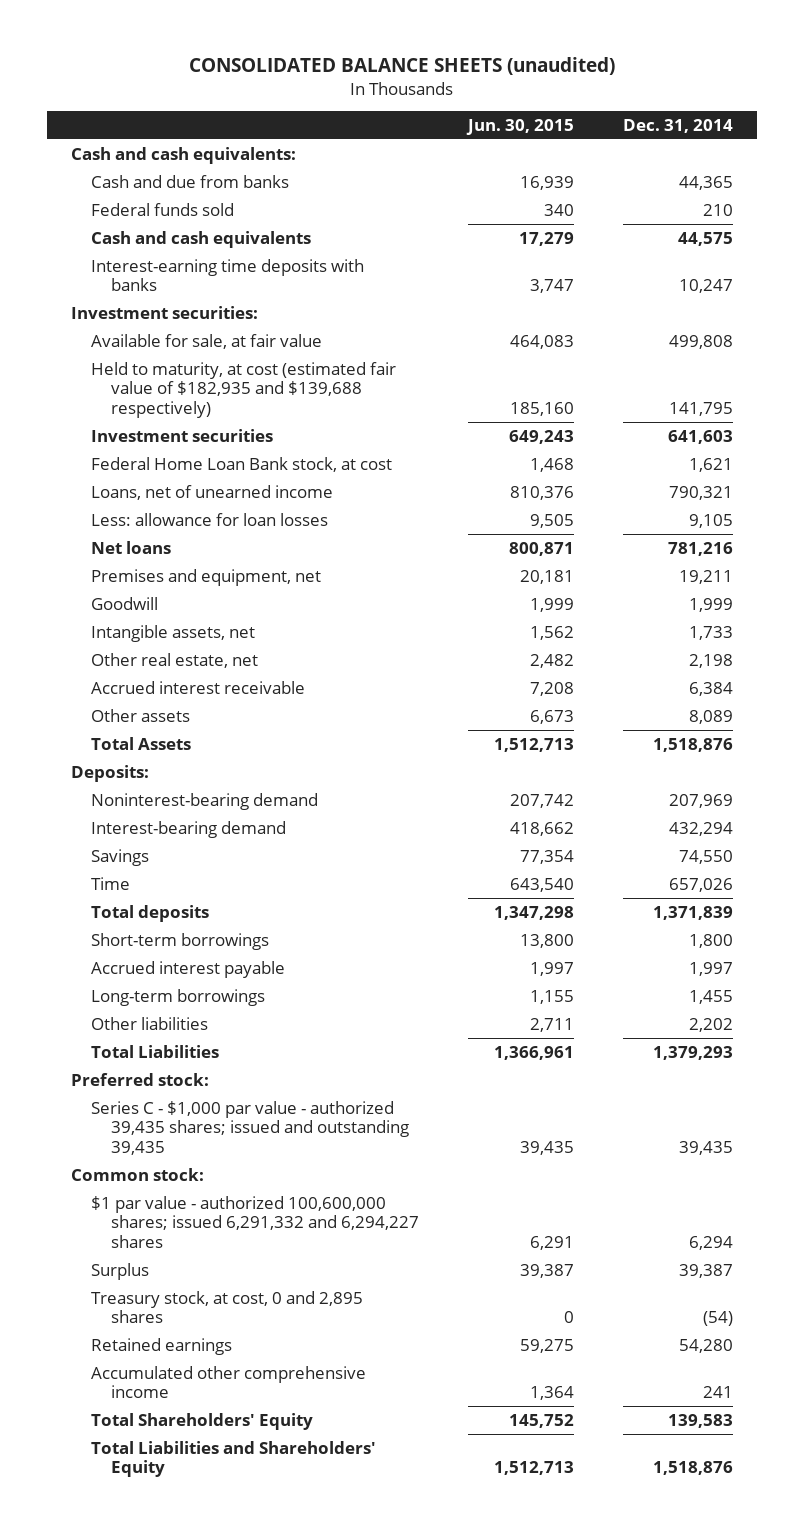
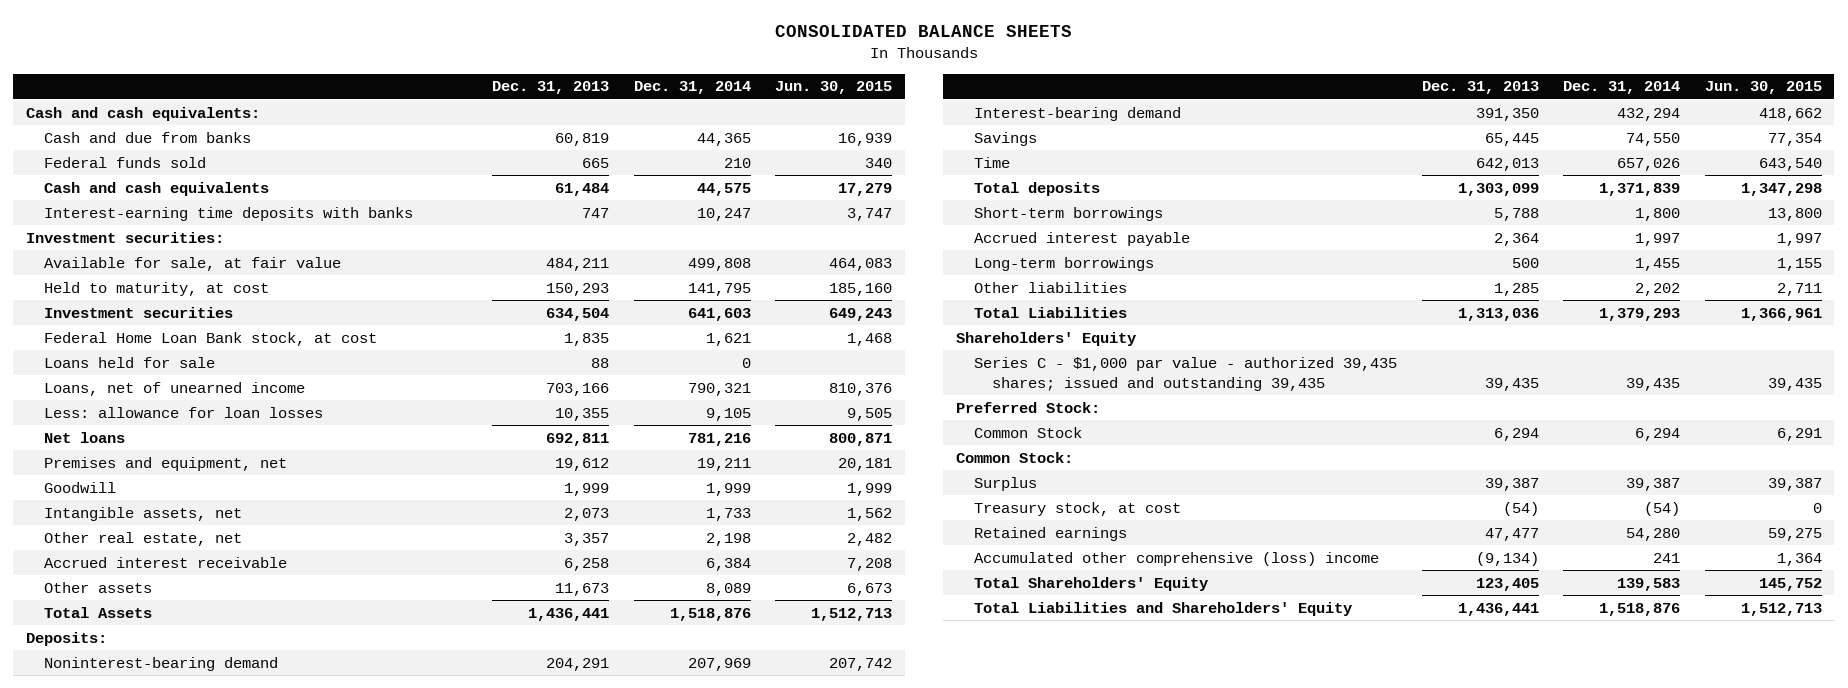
- CONSOLIDATED BALANCE SHEETS (unaudited)
+ CONSOLIDATED BALANCE SHEETS
- | Jun. 30, 2015 | Dec. 31, 2014
+ | Dec. 31, 2013 | Dec. 31, 2014 | Jun. 30, 2015
- Held to maturity, at cost (estimated fair value of $182,935 and $139,688 respectively) | 185,160 | 141,795
+ Held to maturity, at cost | 150,293 | 141,795 | 185,160
+ Loans held for sale | 88 | 0 |
- Preferred stock:
+ Shareholders' Equity
- Common stock:
- $1 par value - authorized 100,600,000 shares; issued 6,291,332 and 6,294,227 shares | 6,291 | 6,294
+ Preferred Stock:
+ Common Stock | 6,294 | 6,294 | 6,291
+ Common Stock:
- Treasury stock, at cost, 0 and 2,895 shares | 0 | (54)
+ Treasury stock, at cost | (54) | (54) | 0
- Accumulated other comprehensive income | 1,364 | 241
+ Accumulated other comprehensive (loss) income | (9,134) | 241 | 1,364

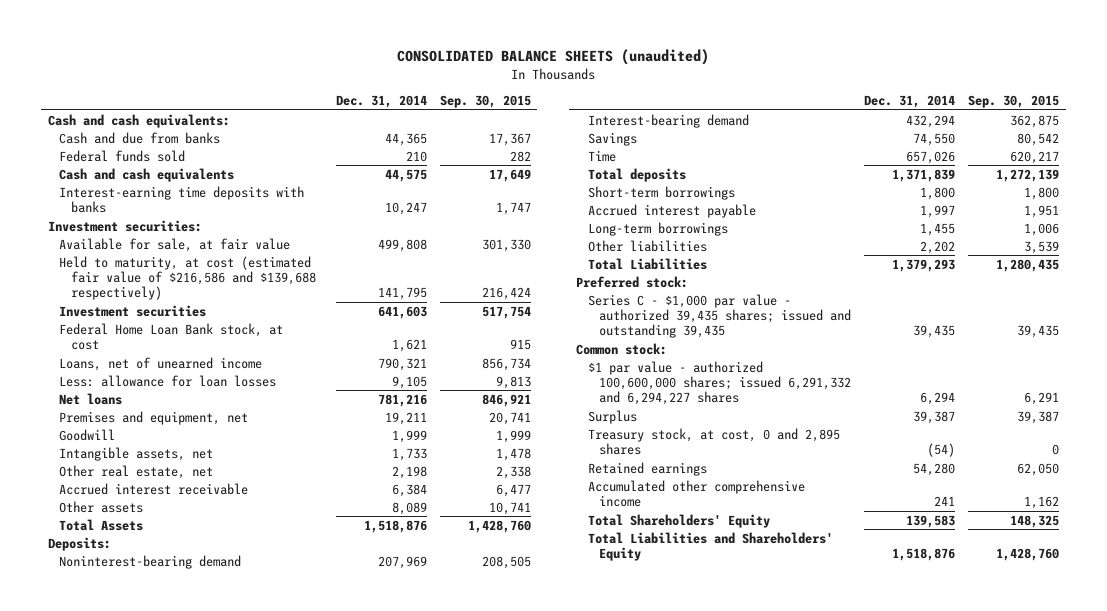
- CONSOLIDATED BALANCE SHEETS
+ CONSOLIDATED BALANCE SHEETS (unaudited)
- | Dec. 31, 2013 | Dec. 31, 2014 | Jun. 30, 2015
+ | Dec. 31, 2014 | Sep. 30, 2015
- Held to maturity, at cost | 150,293 | 141,795 | 185,160
+ Held to maturity, at cost (estimated fair value of $216,586 and $139,688 respectively) | 141,795 | 216,424
- Loans held for sale | 88 | 0 |
- Shareholders' Equity
+ Preferred stock:
- Preferred Stock:
- Common Stock | 6,294 | 6,294 | 6,291
- Common Stock:
+ Common stock:
+ $1 par value - authorized 100,600,000 shares; issued 6,291,332 and 6,294,227 shares | 6,294 | 6,291
- Treasury stock, at cost | (54) | (54) | 0
+ Treasury stock, at cost, 0 and 2,895 shares | (54) | 0
- Accumulated other comprehensive (loss) income | (9,134) | 241 | 1,364
+ Accumulated other comprehensive income | 241 | 1,162

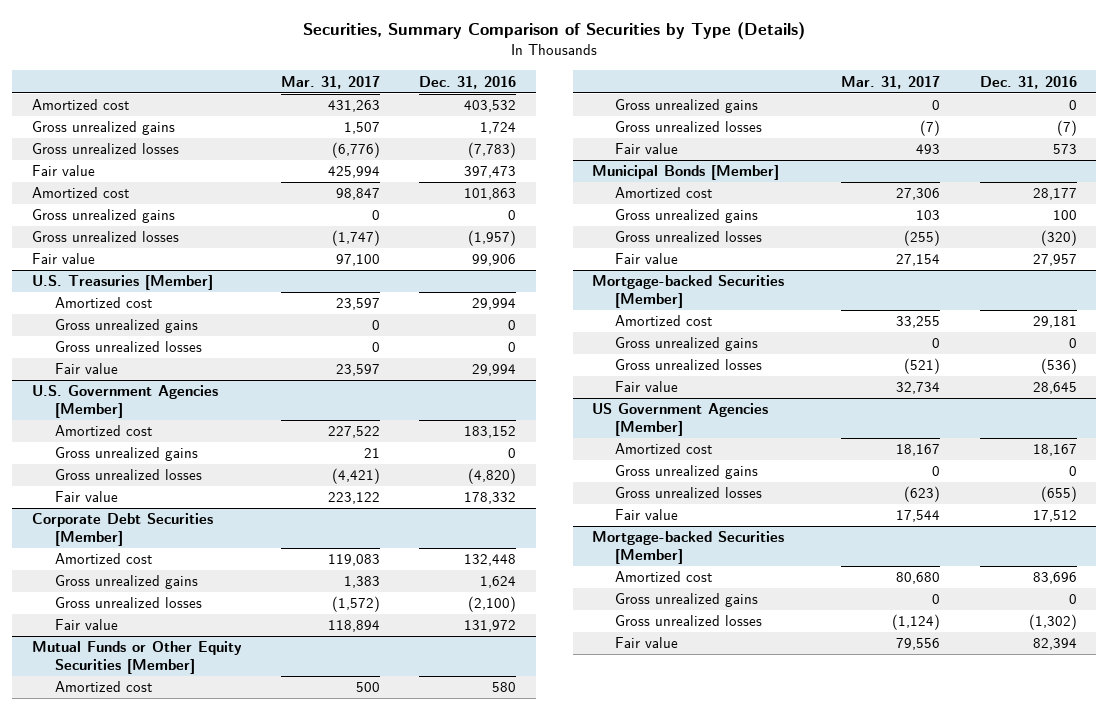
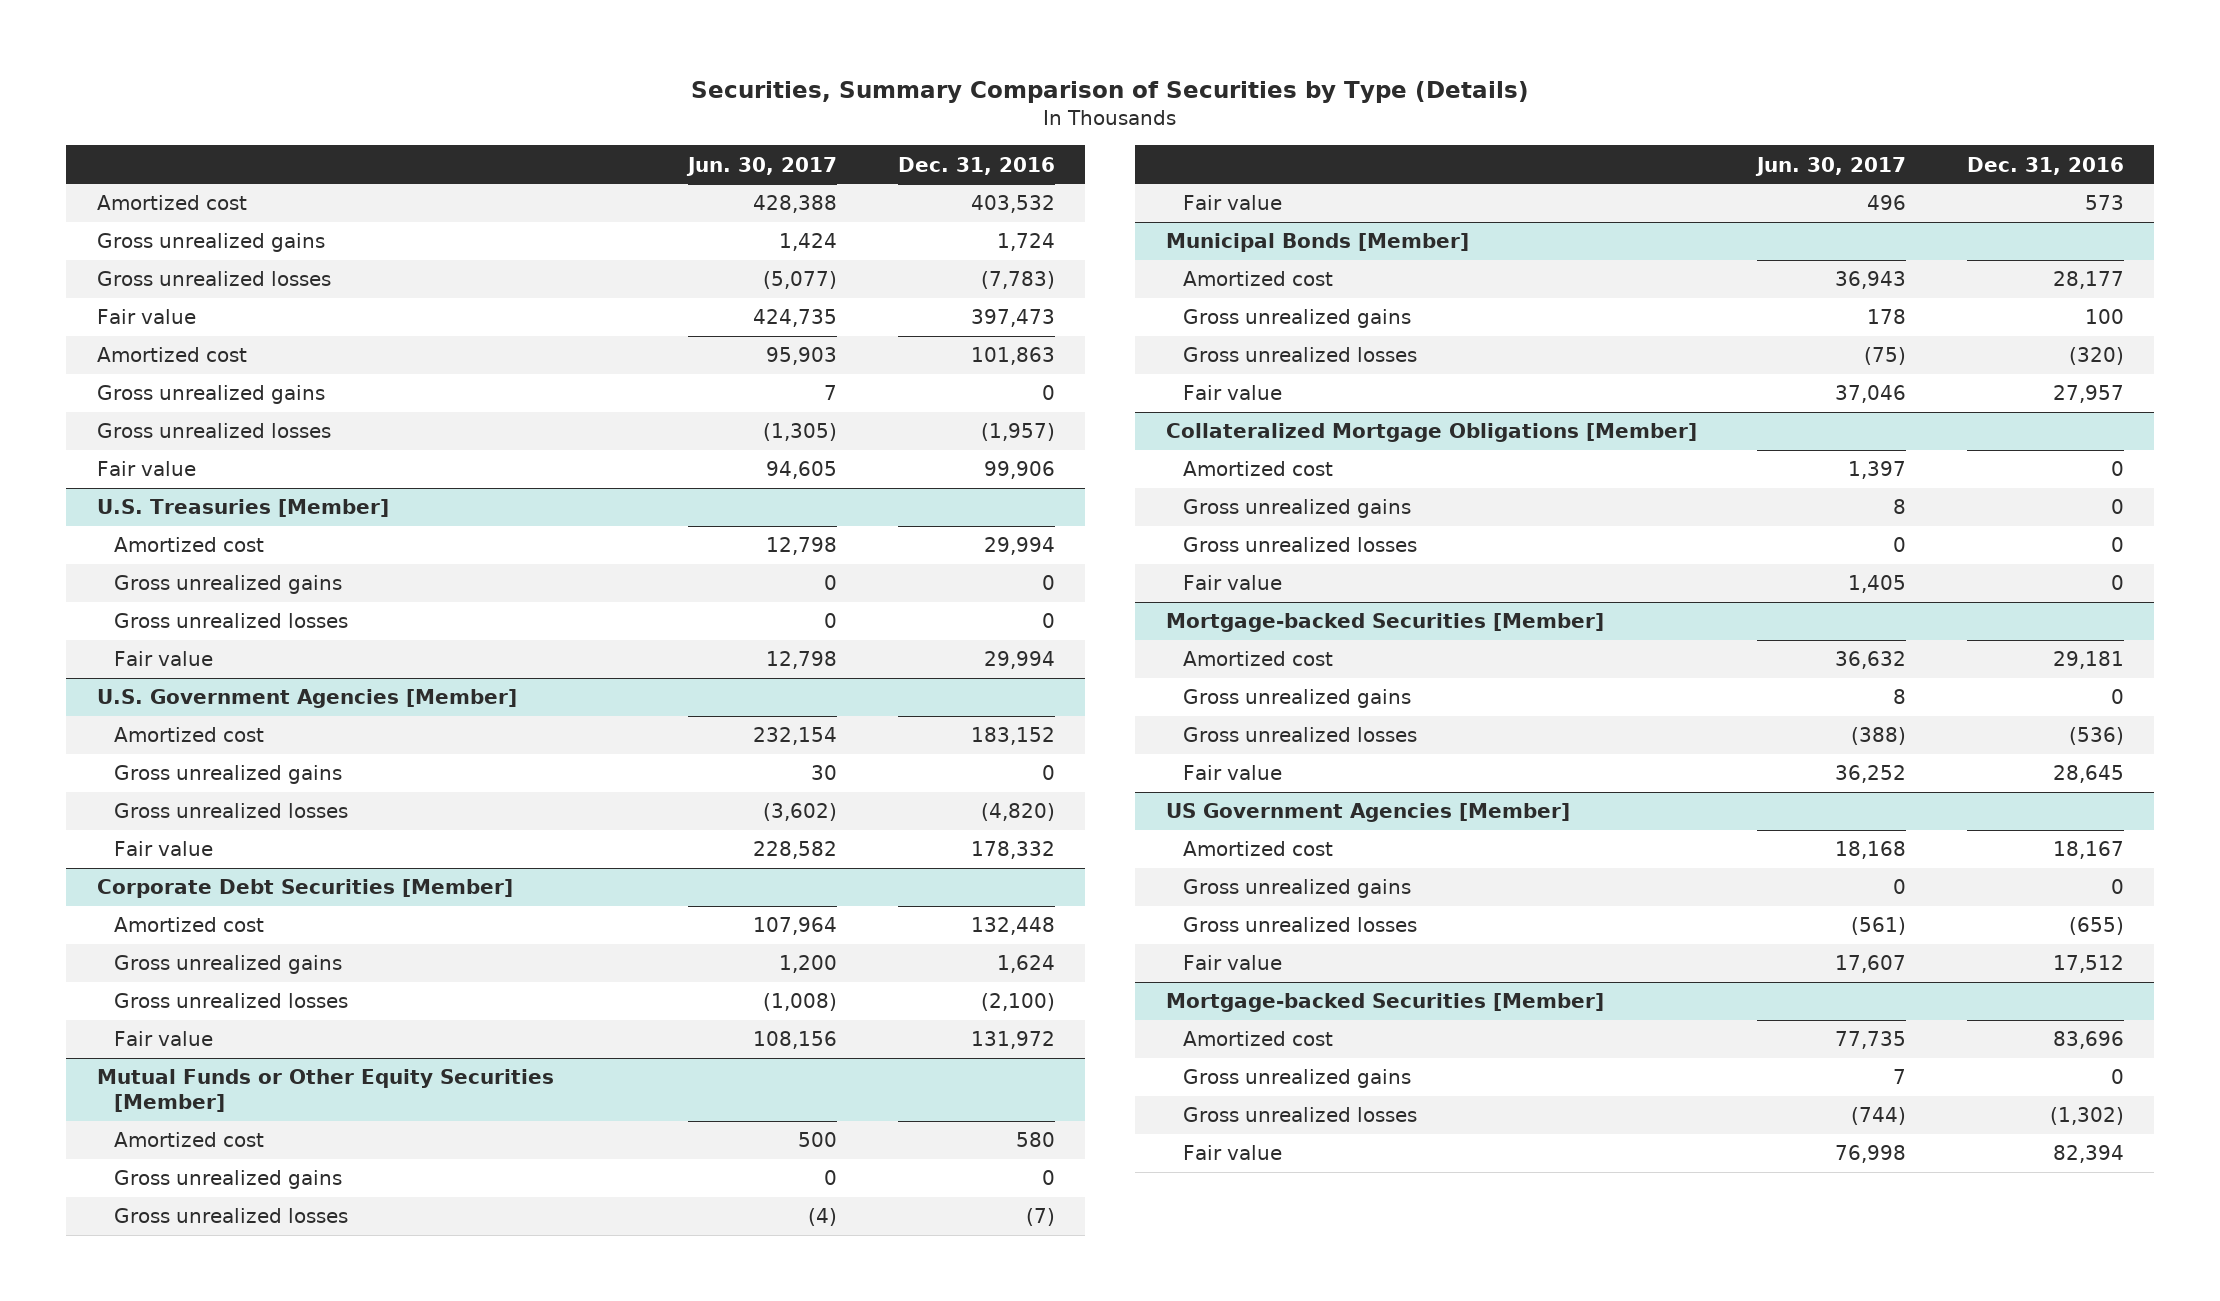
- | Mar. 31, 2017 | Dec. 31, 2016
+ | Jun. 30, 2017 | Dec. 31, 2016
+ Collateralized Mortgage Obligations [Member]
+ Amortized cost | 1,397 | 0
+ Gross unrealized gains | 8 | 0
+ Gross unrealized losses | 0 | 0
+ Fair value | 1,405 | 0

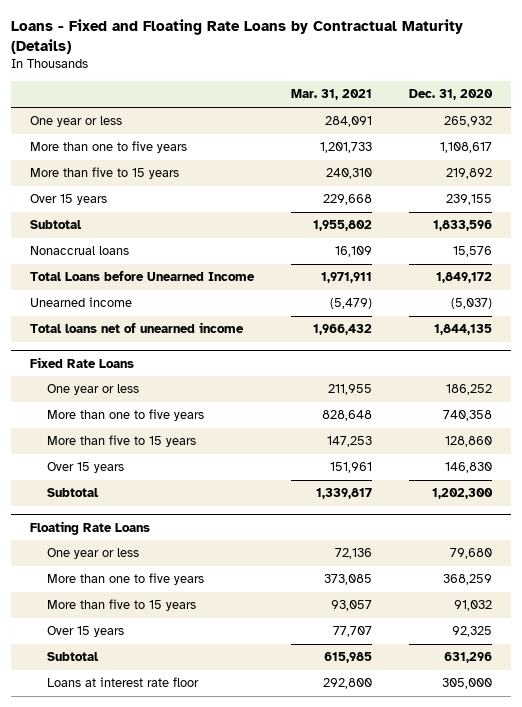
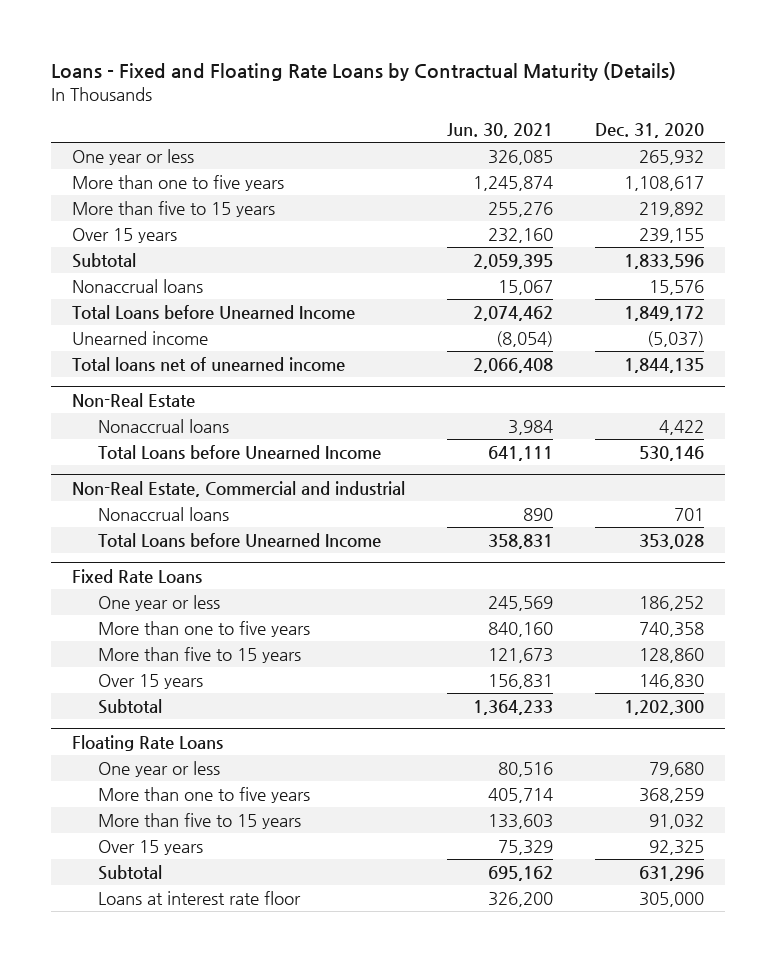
- | Mar. 31, 2021 | Dec. 31, 2020
+ | Jun. 30, 2021 | Dec. 31, 2020
+ Non-Real Estate
+ Nonaccrual loans | 3,984 | 4,422
+ Total Loans before Unearned Income | 641,111 | 530,146
+ Non-Real Estate, Commercial and industrial
+ Nonaccrual loans | 890 | 701
+ Total Loans before Unearned Income | 358,831 | 353,028

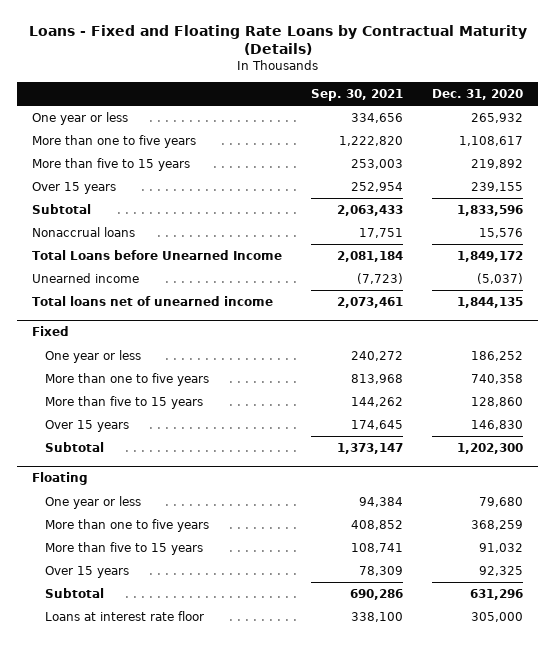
- | Jun. 30, 2021 | Dec. 31, 2020
+ | Sep. 30, 2021 | Dec. 31, 2020
- Non-Real Estate
- Nonaccrual loans | 3,984 | 4,422
- Total Loans before Unearned Income | 641,111 | 530,146
- Non-Real Estate, Commercial and industrial
- Nonaccrual loans | 890 | 701
- Total Loans before Unearned Income | 358,831 | 353,028
- Fixed Rate Loans
+ Fixed
- Floating Rate Loans
+ Floating

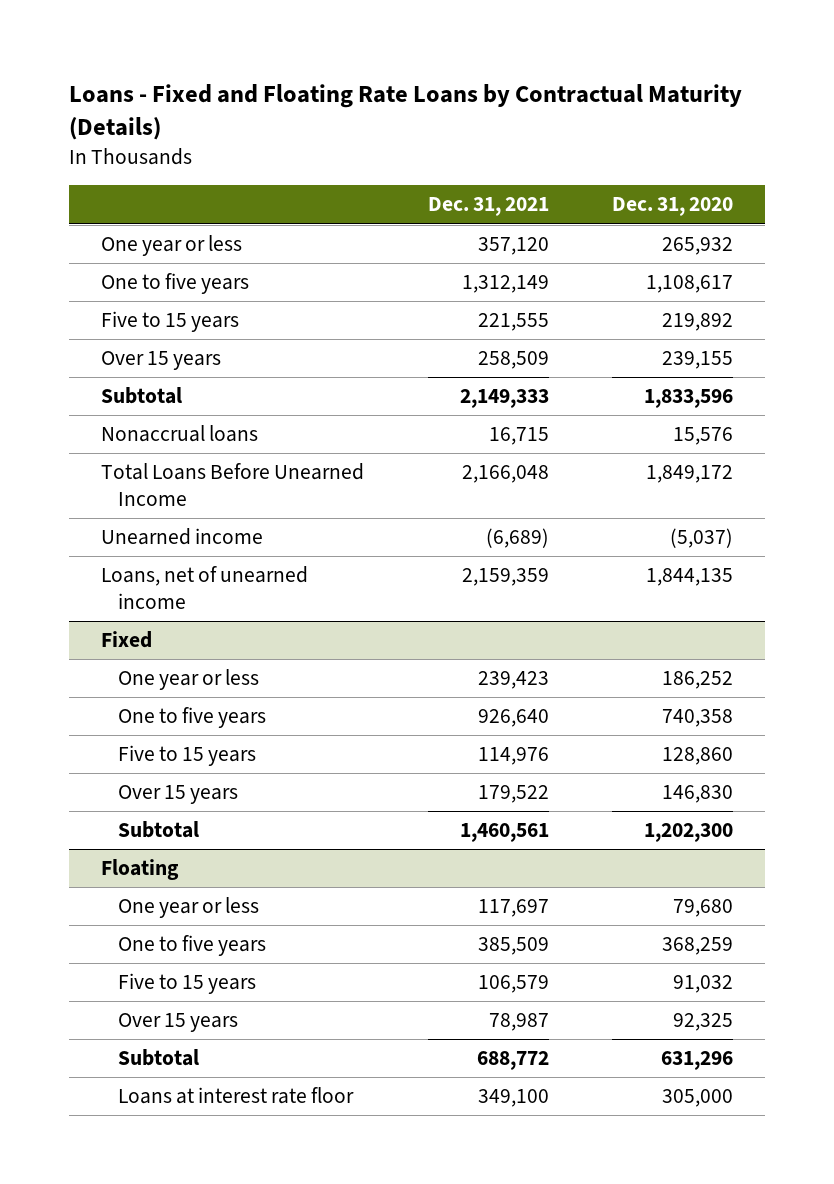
- | Sep. 30, 2021 | Dec. 31, 2020
+ | Dec. 31, 2021 | Dec. 31, 2020
- More than one to five years | 1,222,820 | 1,108,617
- More than five to 15 years | 253,003 | 219,892
+ One to five years | 1,312,149 | 1,108,617
+ Five to 15 years | 221,555 | 219,892
- Total Loans before Unearned Income | 2,081,184 | 1,849,172
+ Total Loans Before Unearned Income | 2,166,048 | 1,849,172
- Total loans net of unearned income | 2,073,461 | 1,844,135
+ Loans, net of unearned income | 2,159,359 | 1,844,135
@ Fixed
- More than one to five years | 813,968 | 740,358
- More than five to 15 years | 144,262 | 128,860
+ One to five years | 926,640 | 740,358
+ Five to 15 years | 114,976 | 128,860
@ Floating
- More than one to five years | 408,852 | 368,259
- More than five to 15 years | 108,741 | 91,032
+ One to five years | 385,509 | 368,259
+ Five to 15 years | 106,579 | 91,032

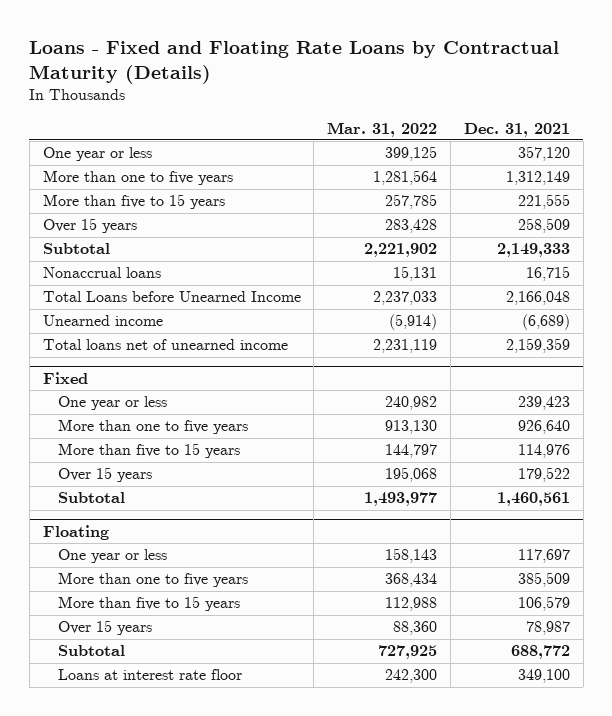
- | Dec. 31, 2021 | Dec. 31, 2020
+ | Mar. 31, 2022 | Dec. 31, 2021
- One to five years | 1,312,149 | 1,108,617
- Five to 15 years | 221,555 | 219,892
+ More than one to five years | 1,281,564 | 1,312,149
+ More than five to 15 years | 257,785 | 221,555
- Total Loans Before Unearned Income | 2,166,048 | 1,849,172
+ Total Loans before Unearned Income | 2,237,033 | 2,166,048
- Loans, net of unearned income | 2,159,359 | 1,844,135
+ Total loans net of unearned income | 2,231,119 | 2,159,359
@ Fixed
- One to five years | 926,640 | 740,358
- Five to 15 years | 114,976 | 128,860
+ More than one to five years | 913,130 | 926,640
+ More than five to 15 years | 144,797 | 114,976
@ Floating
- One to five years | 385,509 | 368,259
- Five to 15 years | 106,579 | 91,032
+ More than one to five years | 368,434 | 385,509
+ More than five to 15 years | 112,988 | 106,579

